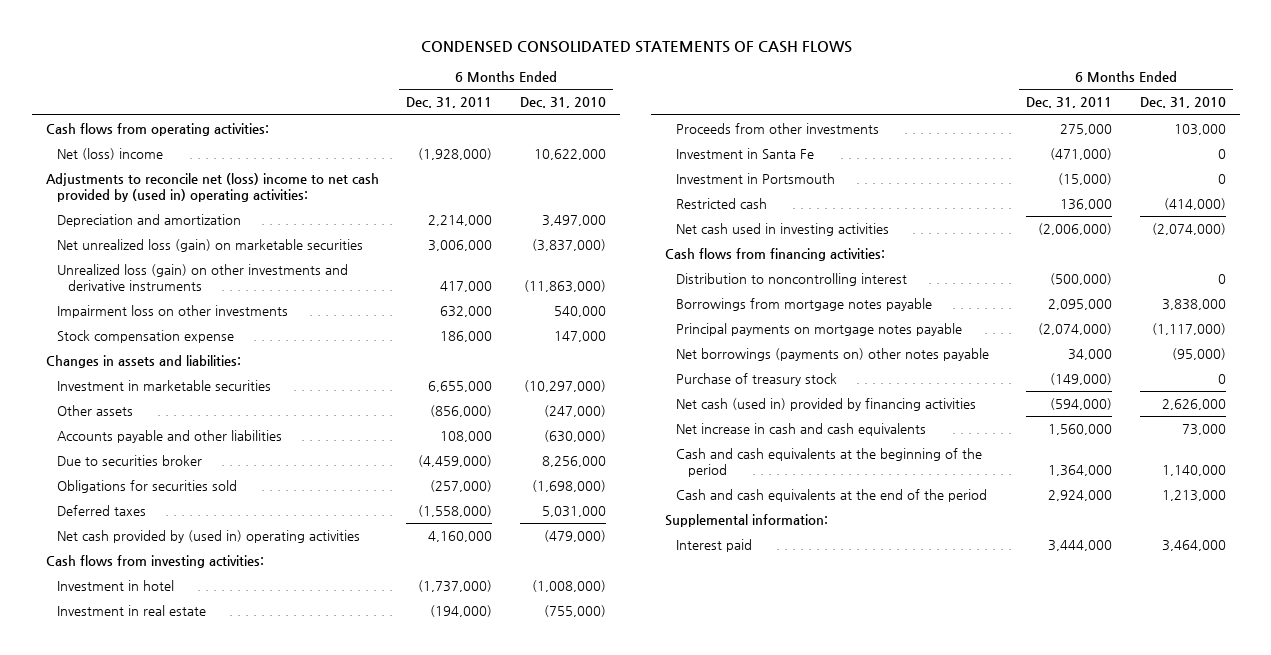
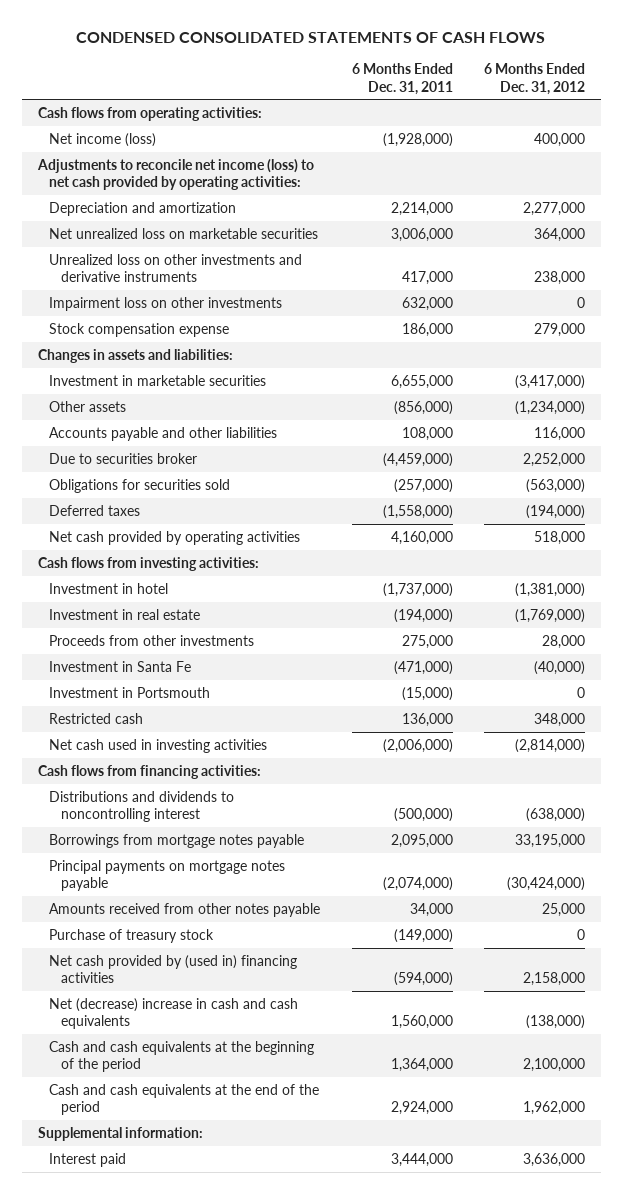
- | 6 Months Ended Dec. 31, 2011 | 6 Months Ended Dec. 31, 2010
+ | 6 Months Ended Dec. 31, 2011 | 6 Months Ended Dec. 31, 2012
- Net (loss) income | (1,928,000) | 10,622,000
- Adjustments to reconcile net (loss) income to net cash provided by (used in) operating activities:
+ Net income (loss) | (1,928,000) | 400,000
+ Adjustments to reconcile net income (loss) to net cash provided by operating activities:
- Net unrealized loss (gain) on marketable securities | 3,006,000 | (3,837,000)
- Unrealized loss (gain) on other investments and derivative instruments | 417,000 | (11,863,000)
+ Net unrealized loss on marketable securities | 3,006,000 | 364,000
+ Unrealized loss on other investments and derivative instruments | 417,000 | 238,000
- Net cash provided by (used in) operating activities | 4,160,000 | (479,000)
+ Net cash provided by operating activities | 4,160,000 | 518,000
- Distribution to noncontrolling interest | (500,000) | 0
+ Distributions and dividends to noncontrolling interest | (500,000) | (638,000)
- Net borrowings (payments on) other notes payable | 34,000 | (95,000)
+ Amounts received from other notes payable | 34,000 | 25,000
- Net cash (used in) provided by financing activities | (594,000) | 2,626,000
- Net increase in cash and cash equivalents | 1,560,000 | 73,000
+ Net cash provided by (used in) financing activities | (594,000) | 2,158,000
+ Net (decrease) increase in cash and cash equivalents | 1,560,000 | (138,000)

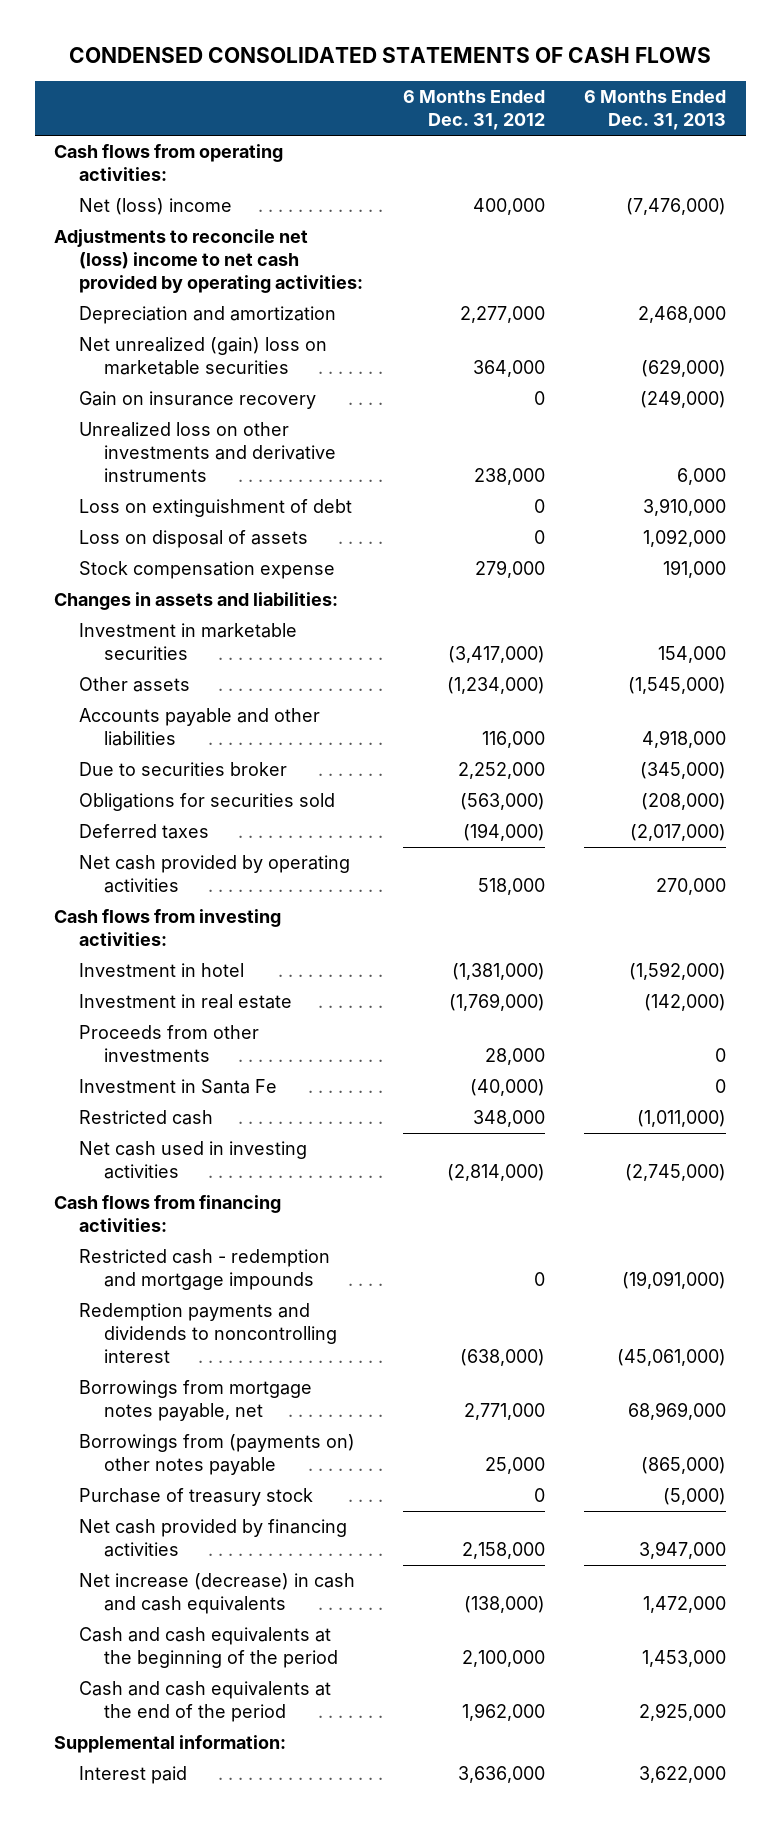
- | 6 Months Ended Dec. 31, 2011 | 6 Months Ended Dec. 31, 2012
+ | 6 Months Ended Dec. 31, 2012 | 6 Months Ended Dec. 31, 2013
- Net income (loss) | (1,928,000) | 400,000
- Adjustments to reconcile net income (loss) to net cash provided by operating activities:
+ Net (loss) income | 400,000 | (7,476,000)
+ Adjustments to reconcile net (loss) income to net cash provided by operating activities:
- Net unrealized loss on marketable securities | 3,006,000 | 364,000
+ Net unrealized (gain) loss on marketable securities | 364,000 | (629,000)
+ Gain on insurance recovery | 0 | (249,000)
- Impairment loss on other investments | 632,000 | 0
+ Loss on extinguishment of debt | 0 | 3,910,000
+ Loss on disposal of assets | 0 | 1,092,000
- Investment in Portsmouth | (15,000) | 0
- Distributions and dividends to noncontrolling interest | (500,000) | (638,000)
- Borrowings from mortgage notes payable | 2,095,000 | 33,195,000
- Principal payments on mortgage notes payable | (2,074,000) | (30,424,000)
- Amounts received from other notes payable | 34,000 | 25,000
+ Restricted cash - redemption and mortgage impounds | 0 | (19,091,000)
+ Redemption payments and dividends to noncontrolling interest | (638,000) | (45,061,000)
+ Borrowings from mortgage notes payable, net | 2,771,000 | 68,969,000
+ Borrowings from (payments on) other notes payable | 25,000 | (865,000)
- Net cash provided by (used in) financing activities | (594,000) | 2,158,000
- Net (decrease) increase in cash and cash equivalents | 1,560,000 | (138,000)
+ Net cash provided by financing activities | 2,158,000 | 3,947,000
+ Net increase (decrease) in cash and cash equivalents | (138,000) | 1,472,000

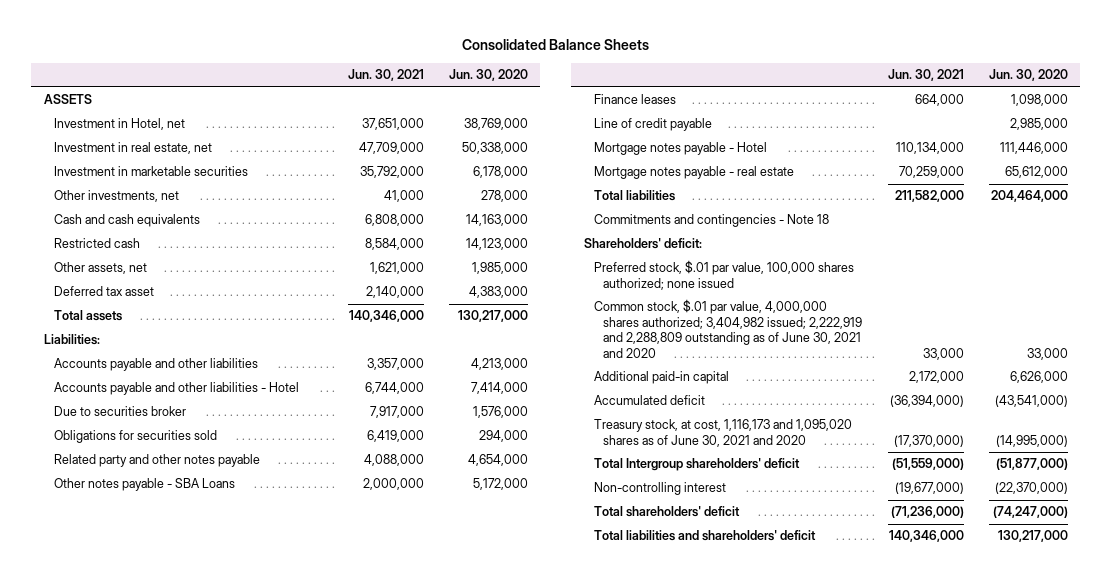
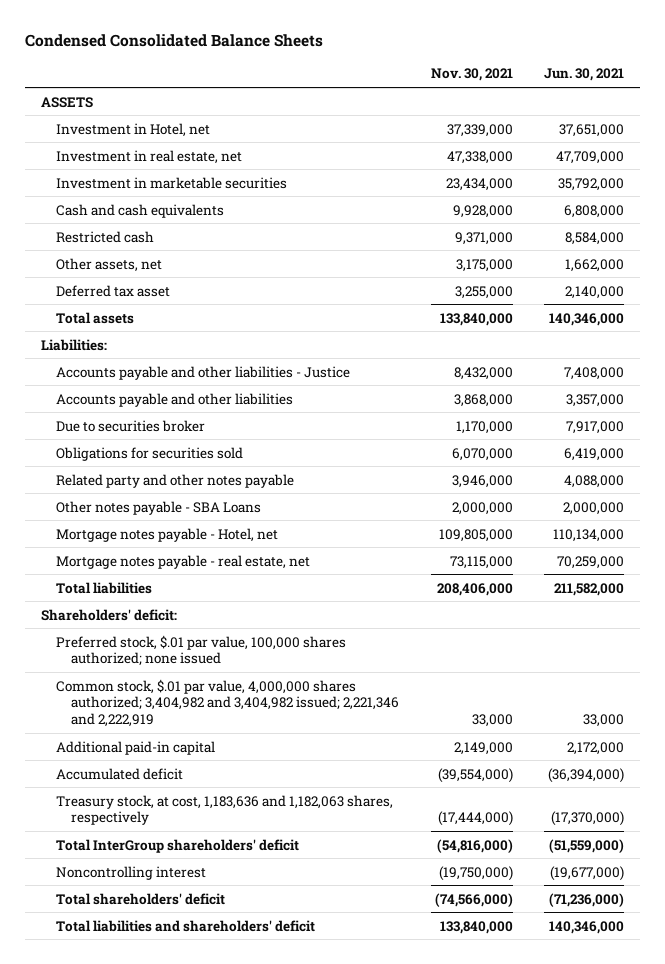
- Consolidated Balance Sheets
+ Condensed Consolidated Balance Sheets
- | Jun. 30, 2021 | Jun. 30, 2020
+ | Nov. 30, 2021 | Jun. 30, 2021
- Other investments, net | 41,000 | 278,000
- Other assets, net | 1,621,000 | 1,985,000
+ Other assets, net | 3,175,000 | 1,662,000
+ Accounts payable and other liabilities - Justice | 8,432,000 | 7,408,000
- Accounts payable and other liabilities - Hotel | 6,744,000 | 7,414,000
- Finance leases | 664,000 | 1,098,000
- Line of credit payable | | 2,985,000
- Mortgage notes payable - Hotel | 110,134,000 | 111,446,000
- Mortgage notes payable - real estate | 70,259,000 | 65,612,000
+ Mortgage notes payable - Hotel, net | 109,805,000 | 110,134,000
+ Mortgage notes payable - real estate, net | 73,115,000 | 70,259,000
- Commitments and contingencies - Note 18
- Common stock, $.01 par value, 4,000,000 shares authorized; 3,404,982 issued; 2,222,919 and 2,288,809 outstanding as of June 30, 2021 and 2020 | 33,000 | 33,000
+ Common stock, $.01 par value, 4,000,000 shares authorized; 3,404,982 and 3,404,982 issued; 2,221,346 and 2,222,919 | 33,000 | 33,000
- Treasury stock, at cost, 1,116,173 and 1,095,020 shares as of June 30, 2021 and 2020 | (17,370,000) | (14,995,000)
- Total Intergroup shareholders' deficit | (51,559,000) | (51,877,000)
- Non-controlling interest | (19,677,000) | (22,370,000)
+ Treasury stock, at cost, 1,183,636 and 1,182,063 shares, respectively | (17,444,000) | (17,370,000)
+ Total InterGroup shareholders' deficit | (54,816,000) | (51,559,000)
+ Noncontrolling interest | (19,750,000) | (19,677,000)

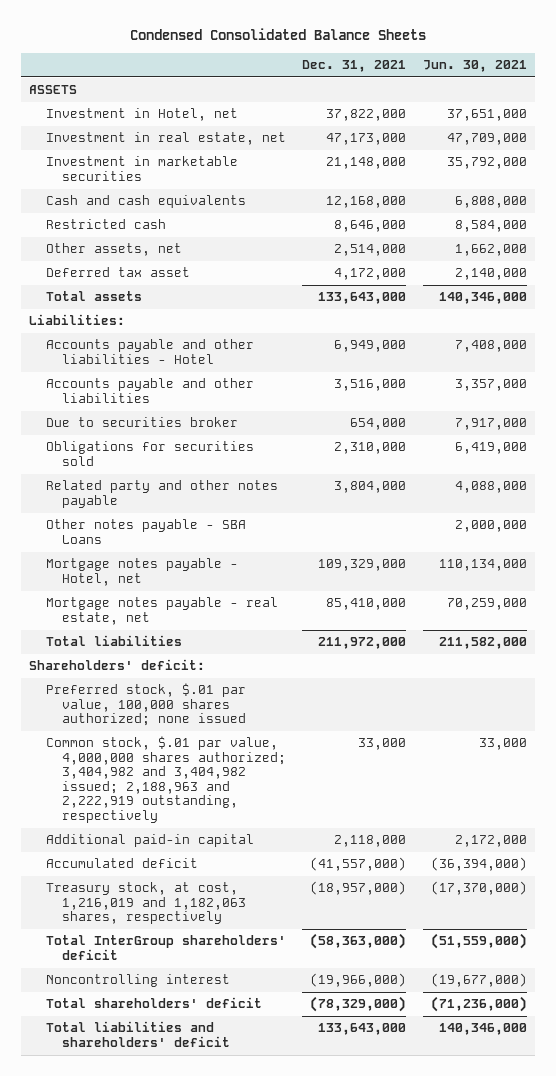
- | Nov. 30, 2021 | Jun. 30, 2021
+ | Dec. 31, 2021 | Jun. 30, 2021
- Accounts payable and other liabilities - Justice | 8,432,000 | 7,408,000
+ Accounts payable and other liabilities - Hotel | 6,949,000 | 7,408,000
- Common stock, $.01 par value, 4,000,000 shares authorized; 3,404,982 and 3,404,982 issued; 2,221,346 and 2,222,919 | 33,000 | 33,000
+ Common stock, $.01 par value, 4,000,000 shares authorized; 3,404,982 and 3,404,982 issued; 2,188,963 and 2,222,919 outstanding, respectively | 33,000 | 33,000
- Treasury stock, at cost, 1,183,636 and 1,182,063 shares, respectively | (17,444,000) | (17,370,000)
+ Treasury stock, at cost, 1,216,019 and 1,182,063 shares, respectively | (18,957,000) | (17,370,000)

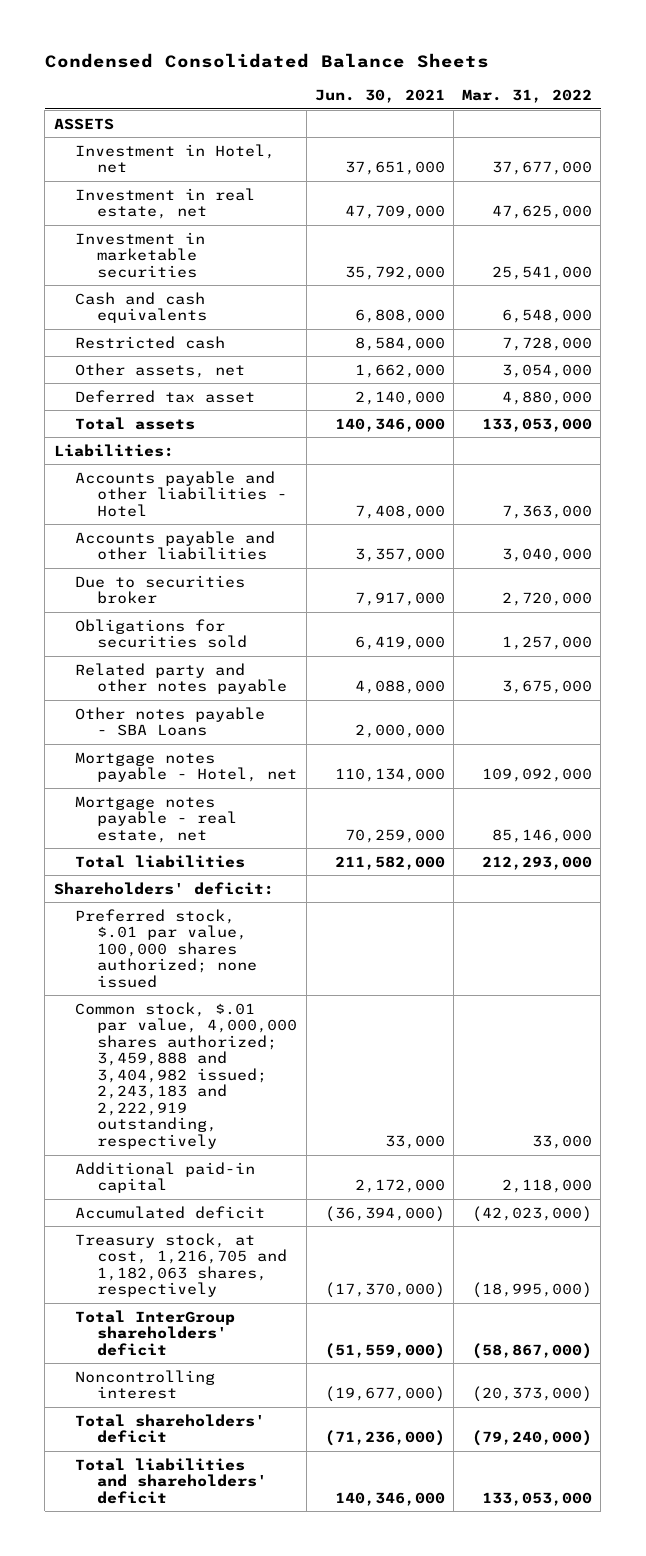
- | Dec. 31, 2021 | Jun. 30, 2021
+ | Jun. 30, 2021 | Mar. 31, 2022
- Common stock, $.01 par value, 4,000,000 shares authorized; 3,404,982 and 3,404,982 issued; 2,188,963 and 2,222,919 outstanding, respectively | 33,000 | 33,000
+ Common stock, $.01 par value, 4,000,000 shares authorized; 3,459,888 and 3,404,982 issued; 2,243,183 and 2,222,919 outstanding, respectively | 33,000 | 33,000
- Treasury stock, at cost, 1,216,019 and 1,182,063 shares, respectively | (18,957,000) | (17,370,000)
+ Treasury stock, at cost, 1,216,705 and 1,182,063 shares, respectively | (17,370,000) | (18,995,000)

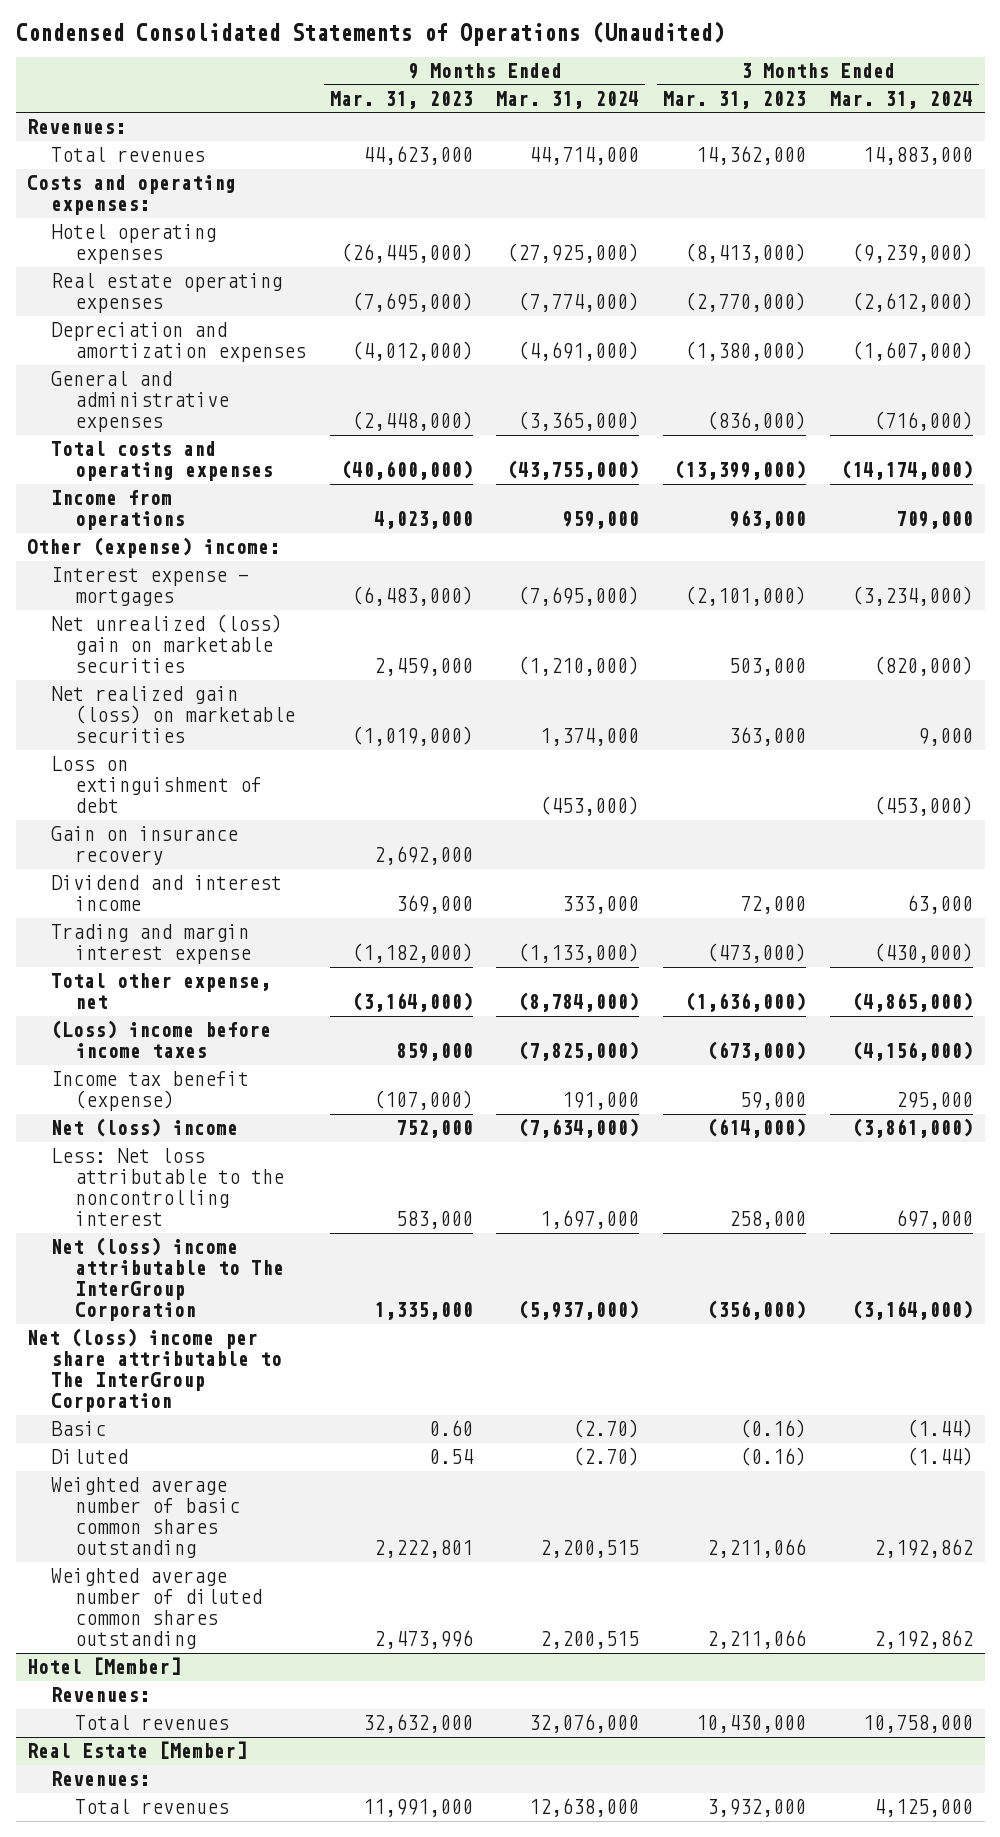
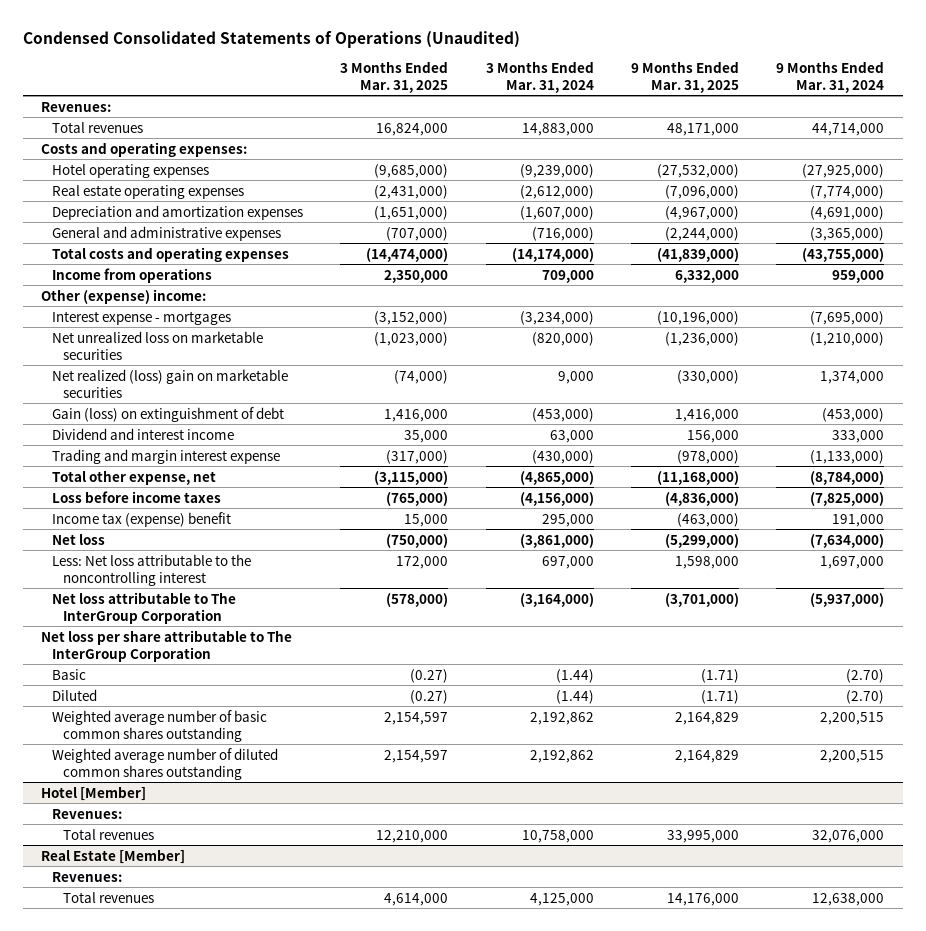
- | 9 Months Ended Mar. 31, 2023 | 9 Months Ended Mar. 31, 2024 | 3 Months Ended Mar. 31, 2023 | 3 Months Ended Mar. 31, 2024
+ | 3 Months Ended Mar. 31, 2025 | 3 Months Ended Mar. 31, 2024 | 9 Months Ended Mar. 31, 2025 | 9 Months Ended Mar. 31, 2024
- Net unrealized (loss) gain on marketable securities | 2,459,000 | (1,210,000) | 503,000 | (820,000)
- Net realized gain (loss) on marketable securities | (1,019,000) | 1,374,000 | 363,000 | 9,000
- Loss on extinguishment of debt | | (453,000) | | (453,000)
- Gain on insurance recovery | 2,692,000 | | |
+ Net unrealized loss on marketable securities | (1,023,000) | (820,000) | (1,236,000) | (1,210,000)
+ Net realized (loss) gain on marketable securities | (74,000) | 9,000 | (330,000) | 1,374,000
+ Gain (loss) on extinguishment of debt | 1,416,000 | (453,000) | 1,416,000 | (453,000)
- (Loss) income before income taxes | 859,000 | (7,825,000) | (673,000) | (4,156,000)
- Income tax benefit (expense) | (107,000) | 191,000 | 59,000 | 295,000
- Net (loss) income | 752,000 | (7,634,000) | (614,000) | (3,861,000)
+ Loss before income taxes | (765,000) | (4,156,000) | (4,836,000) | (7,825,000)
+ Income tax (expense) benefit | 15,000 | 295,000 | (463,000) | 191,000
+ Net loss | (750,000) | (3,861,000) | (5,299,000) | (7,634,000)
- Net (loss) income attributable to The InterGroup Corporation | 1,335,000 | (5,937,000) | (356,000) | (3,164,000)
- Net (loss) income per share attributable to The InterGroup Corporation
+ Net loss attributable to The InterGroup Corporation | (578,000) | (3,164,000) | (3,701,000) | (5,937,000)
+ Net loss per share attributable to The InterGroup Corporation

